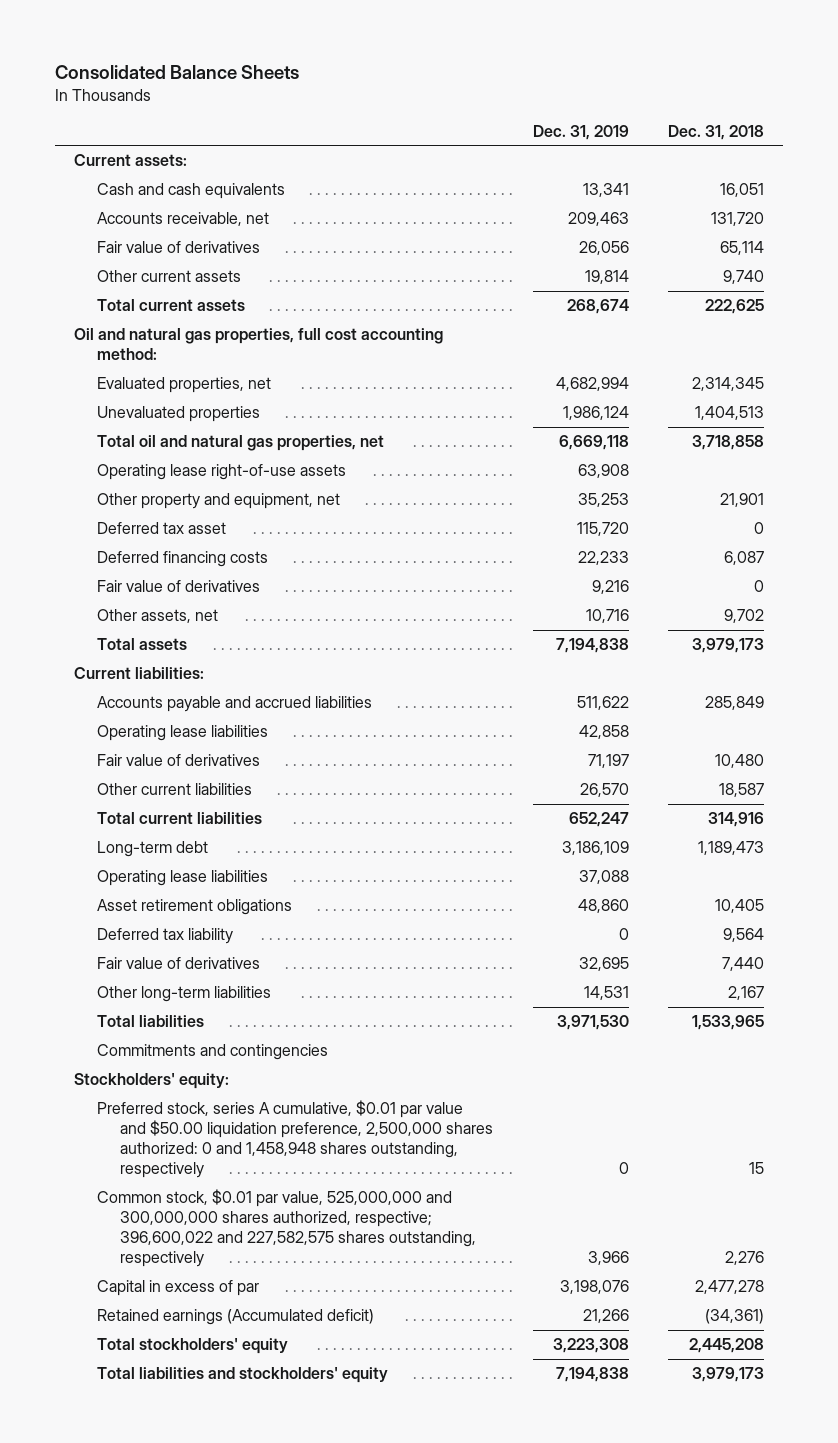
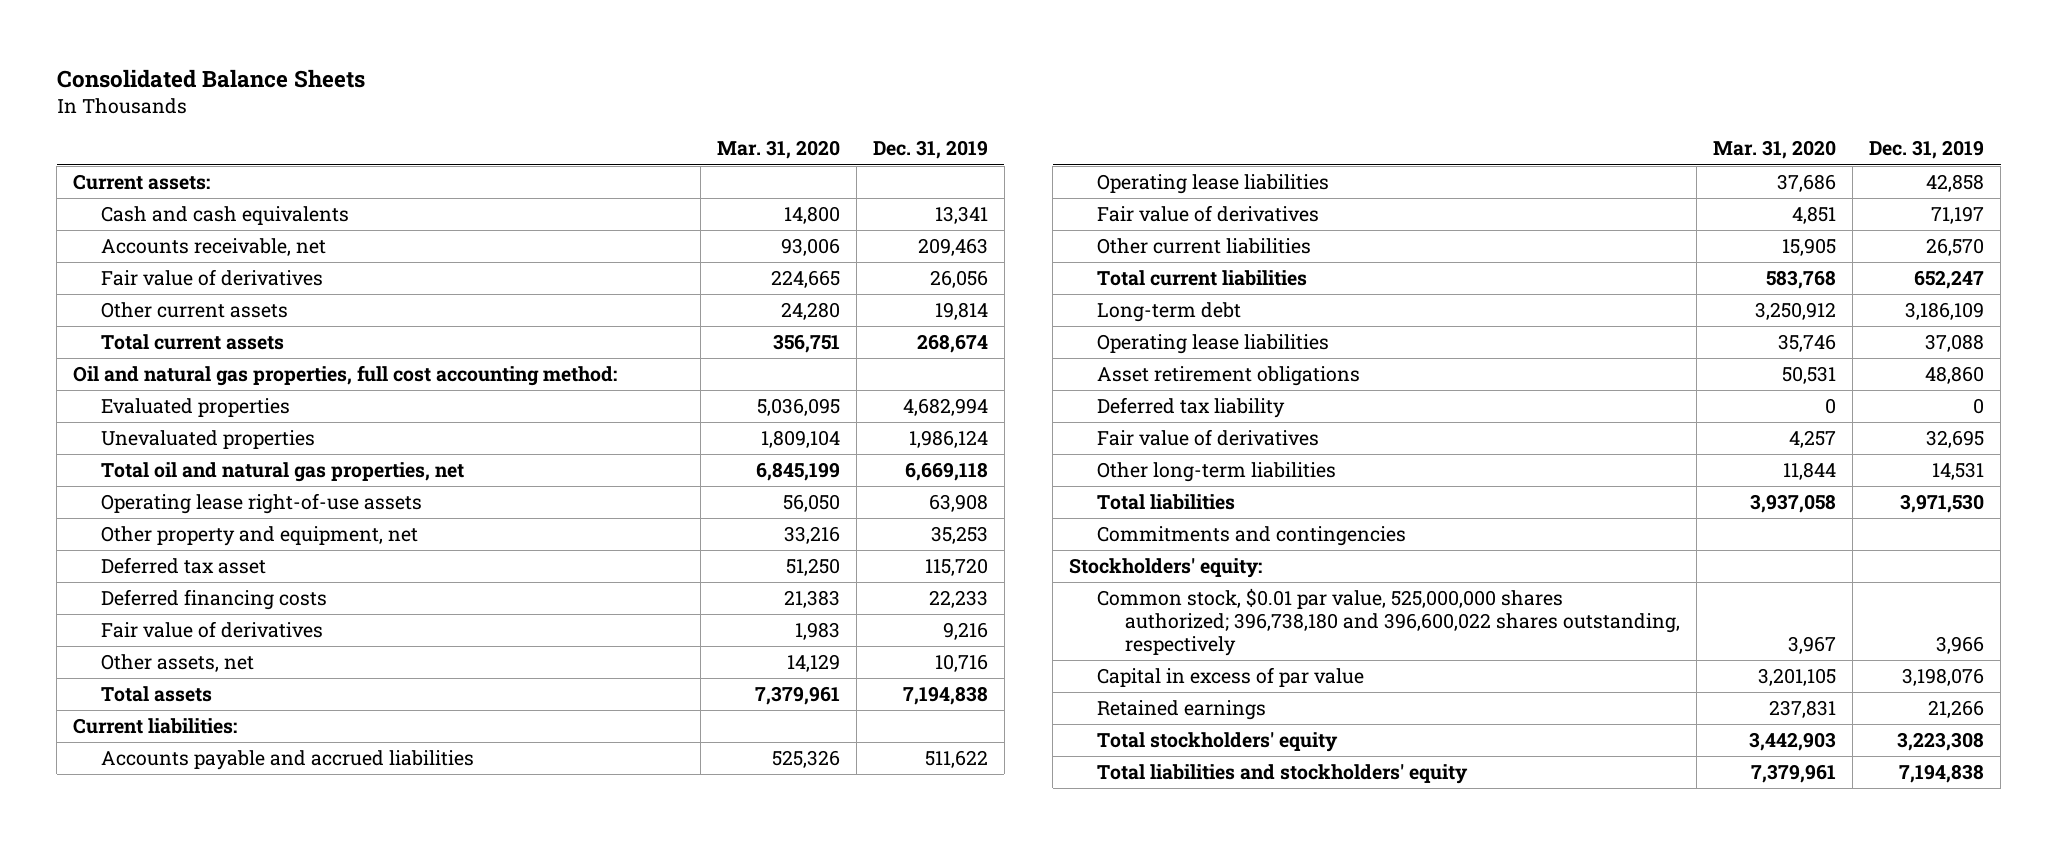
- | Dec. 31, 2019 | Dec. 31, 2018
+ | Mar. 31, 2020 | Dec. 31, 2019
- Evaluated properties, net | 4,682,994 | 2,314,345
+ Evaluated properties | 5,036,095 | 4,682,994
- Preferred stock, series A cumulative, $0.01 par value and $50.00 liquidation preference, 2,500,000 shares authorized: 0 and 1,458,948 shares outstanding, respectively | 0 | 15
- Common stock, $0.01 par value, 525,000,000 and 300,000,000 shares authorized, respective; 396,600,022 and 227,582,575 shares outstanding, respectively | 3,966 | 2,276
- Capital in excess of par | 3,198,076 | 2,477,278
- Retained earnings (Accumulated deficit) | 21,266 | (34,361)
+ Common stock, $0.01 par value, 525,000,000 shares authorized; 396,738,180 and 396,600,022 shares outstanding, respectively | 3,967 | 3,966
+ Capital in excess of par value | 3,201,105 | 3,198,076
+ Retained earnings | 237,831 | 21,266

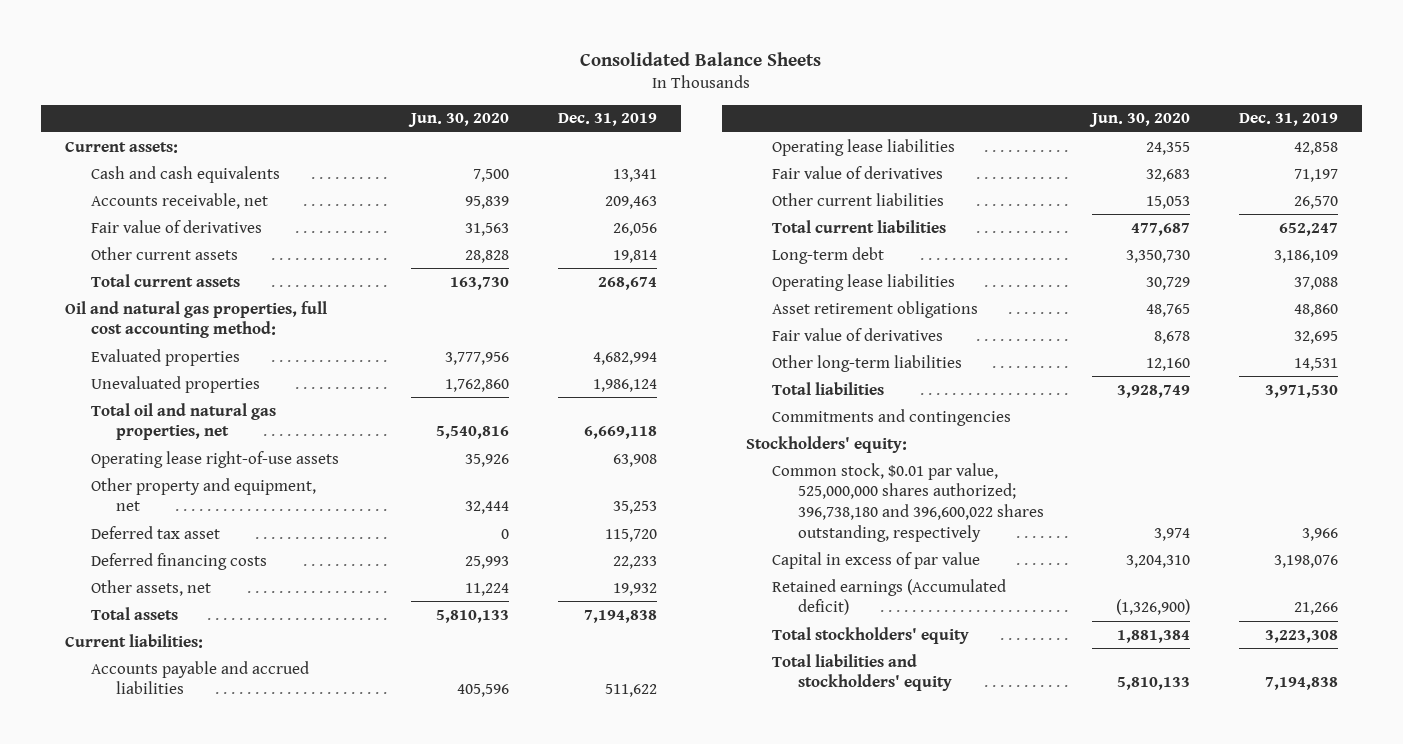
- | Mar. 31, 2020 | Dec. 31, 2019
+ | Jun. 30, 2020 | Dec. 31, 2019
- Fair value of derivatives | 1,983 | 9,216
- Other assets, net | 14,129 | 10,716
+ Other assets, net | 11,224 | 19,932
- Deferred tax liability | 0 | 0
- Retained earnings | 237,831 | 21,266
+ Retained earnings (Accumulated deficit) | (1,326,900) | 21,266

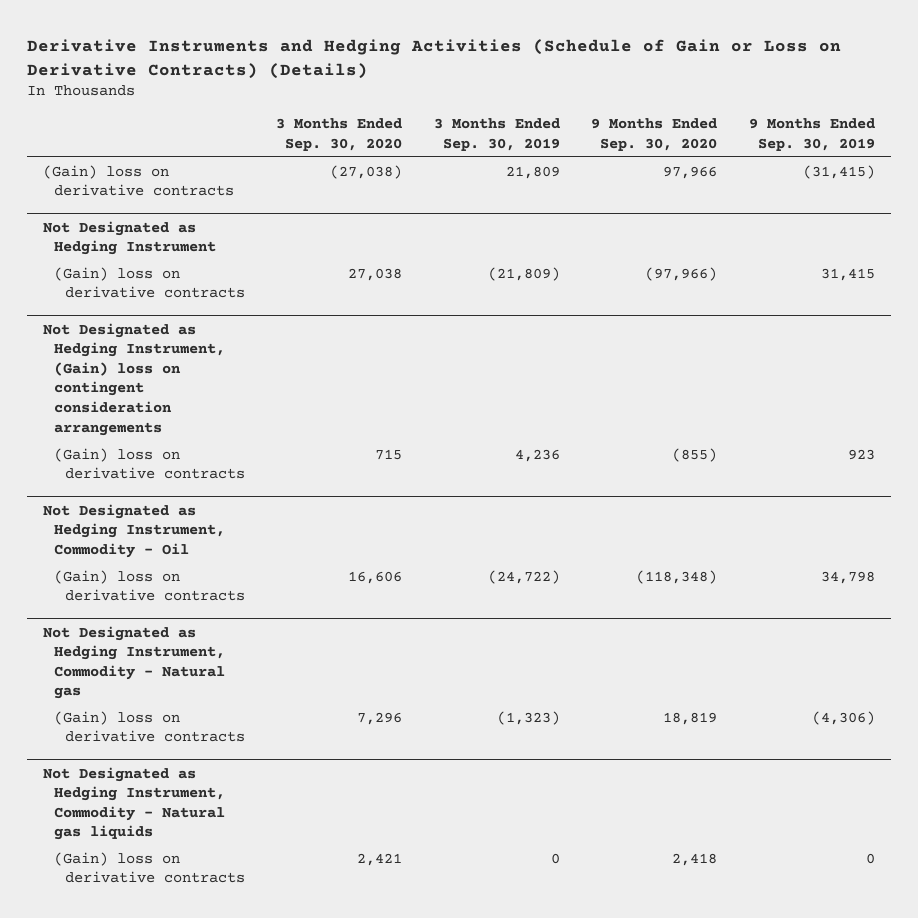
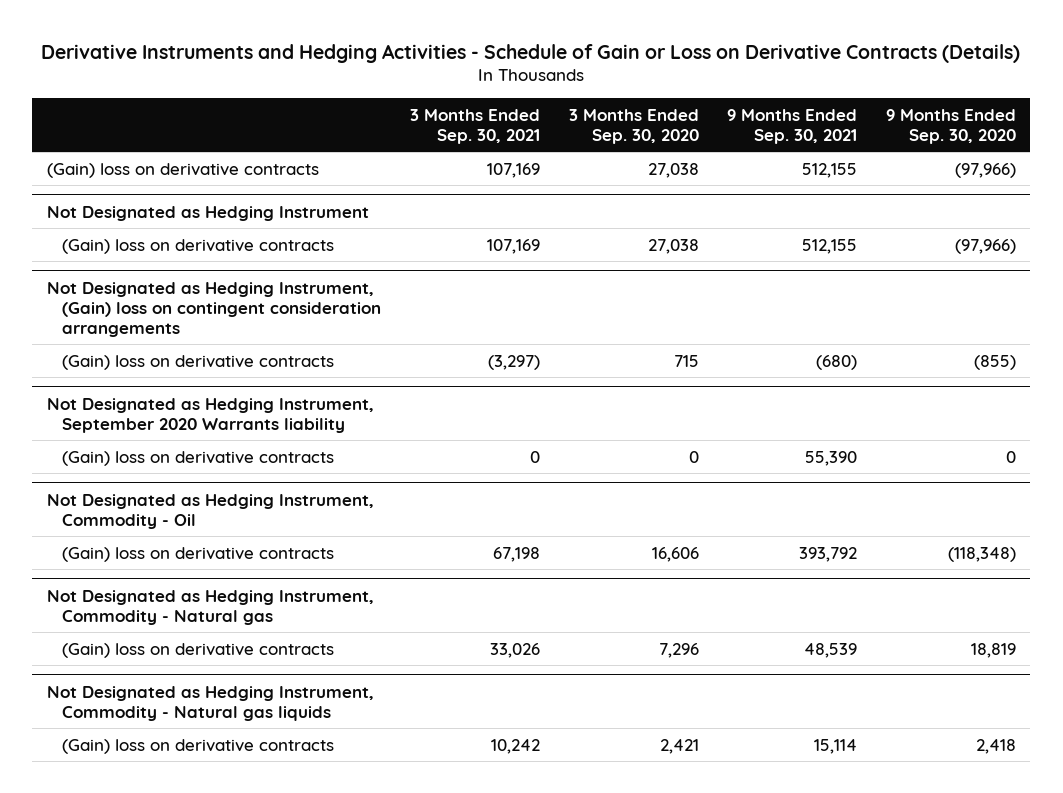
- Derivative Instruments and Hedging Activities (Schedule of Gain or Loss on Derivative Contracts) (Details)
+ Derivative Instruments and Hedging Activities - Schedule of Gain or Loss on Derivative Contracts (Details)
- | 3 Months Ended Sep. 30, 2020 | 3 Months Ended Sep. 30, 2019 | 9 Months Ended Sep. 30, 2020 | 9 Months Ended Sep. 30, 2019
+ | 3 Months Ended Sep. 30, 2021 | 3 Months Ended Sep. 30, 2020 | 9 Months Ended Sep. 30, 2021 | 9 Months Ended Sep. 30, 2020
- (Gain) loss on derivative contracts | (27,038) | 21,809 | 97,966 | (31,415)
+ (Gain) loss on derivative contracts | 107,169 | 27,038 | 512,155 | (97,966)
+ Not Designated as Hedging Instrument, September 2020 Warrants liability
+ (Gain) loss on derivative contracts | 0 | 0 | 55,390 | 0

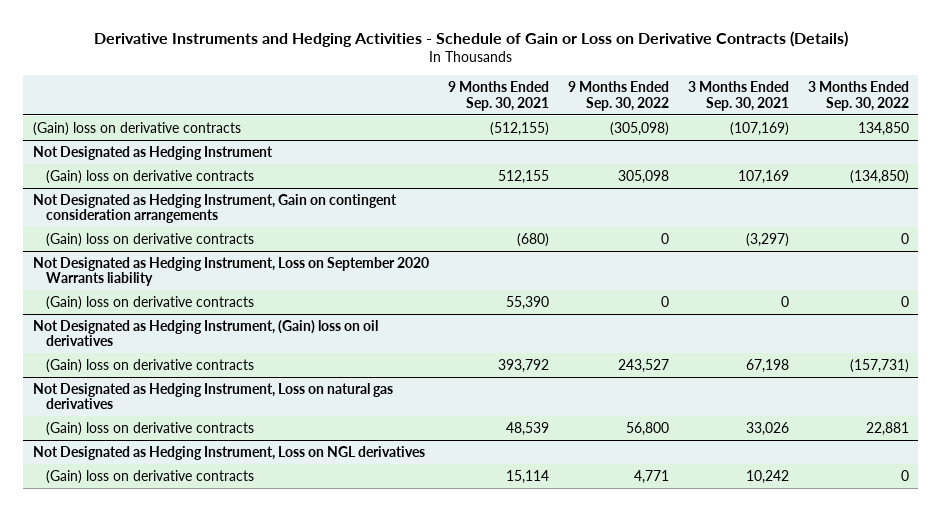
- | 3 Months Ended Sep. 30, 2021 | 3 Months Ended Sep. 30, 2020 | 9 Months Ended Sep. 30, 2021 | 9 Months Ended Sep. 30, 2020
+ | 9 Months Ended Sep. 30, 2021 | 9 Months Ended Sep. 30, 2022 | 3 Months Ended Sep. 30, 2021 | 3 Months Ended Sep. 30, 2022
- (Gain) loss on derivative contracts | 107,169 | 27,038 | 512,155 | (97,966)
+ (Gain) loss on derivative contracts | (512,155) | (305,098) | (107,169) | 134,850
- Not Designated as Hedging Instrument, (Gain) loss on contingent consideration arrangements
+ Not Designated as Hedging Instrument, Gain on contingent consideration arrangements
- Not Designated as Hedging Instrument, September 2020 Warrants liability
+ Not Designated as Hedging Instrument, Loss on September 2020 Warrants liability
- Not Designated as Hedging Instrument, Commodity - Oil
+ Not Designated as Hedging Instrument, (Gain) loss on oil derivatives
- Not Designated as Hedging Instrument, Commodity - Natural gas
+ Not Designated as Hedging Instrument, Loss on natural gas derivatives
- Not Designated as Hedging Instrument, Commodity - Natural gas liquids
+ Not Designated as Hedging Instrument, Loss on NGL derivatives

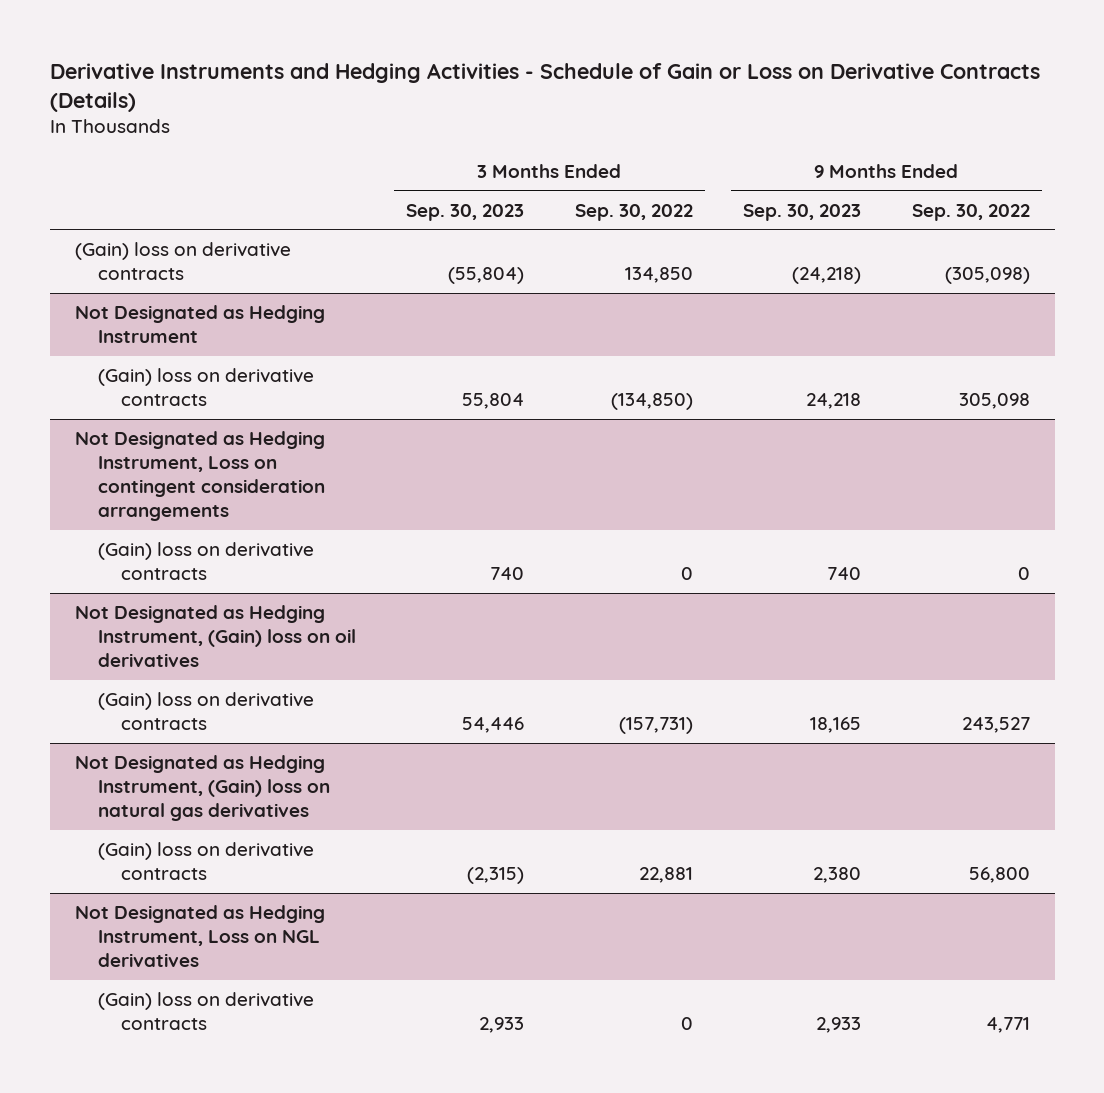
- | 9 Months Ended Sep. 30, 2021 | 9 Months Ended Sep. 30, 2022 | 3 Months Ended Sep. 30, 2021 | 3 Months Ended Sep. 30, 2022
+ | 3 Months Ended Sep. 30, 2023 | 3 Months Ended Sep. 30, 2022 | 9 Months Ended Sep. 30, 2023 | 9 Months Ended Sep. 30, 2022
- Not Designated as Hedging Instrument, Gain on contingent consideration arrangements
- (Gain) loss on derivative contracts | (680) | 0 | (3,297) | 0
- Not Designated as Hedging Instrument, Loss on September 2020 Warrants liability
+ Not Designated as Hedging Instrument, Loss on contingent consideration arrangements
- Not Designated as Hedging Instrument, Loss on natural gas derivatives
+ Not Designated as Hedging Instrument, (Gain) loss on natural gas derivatives

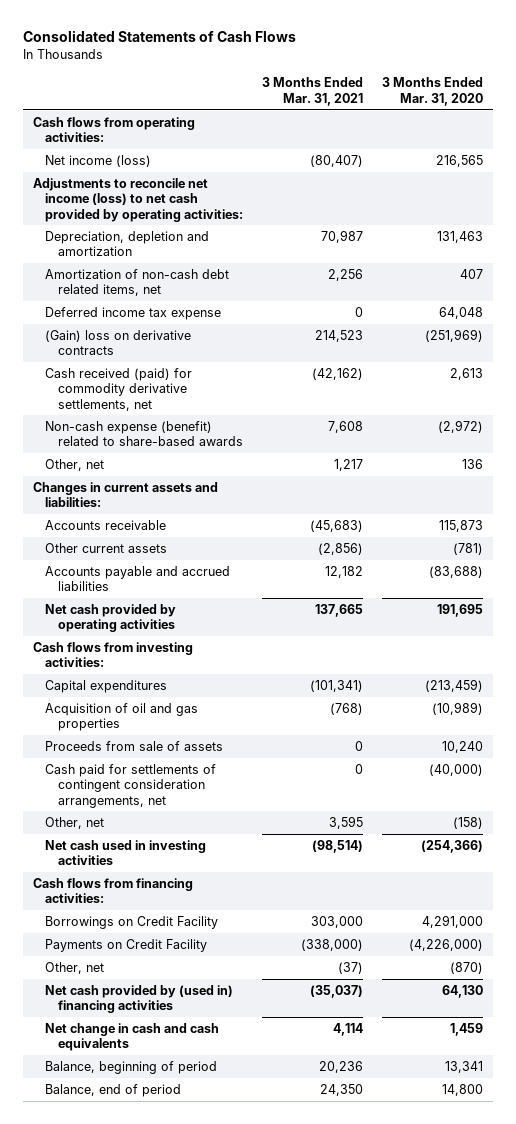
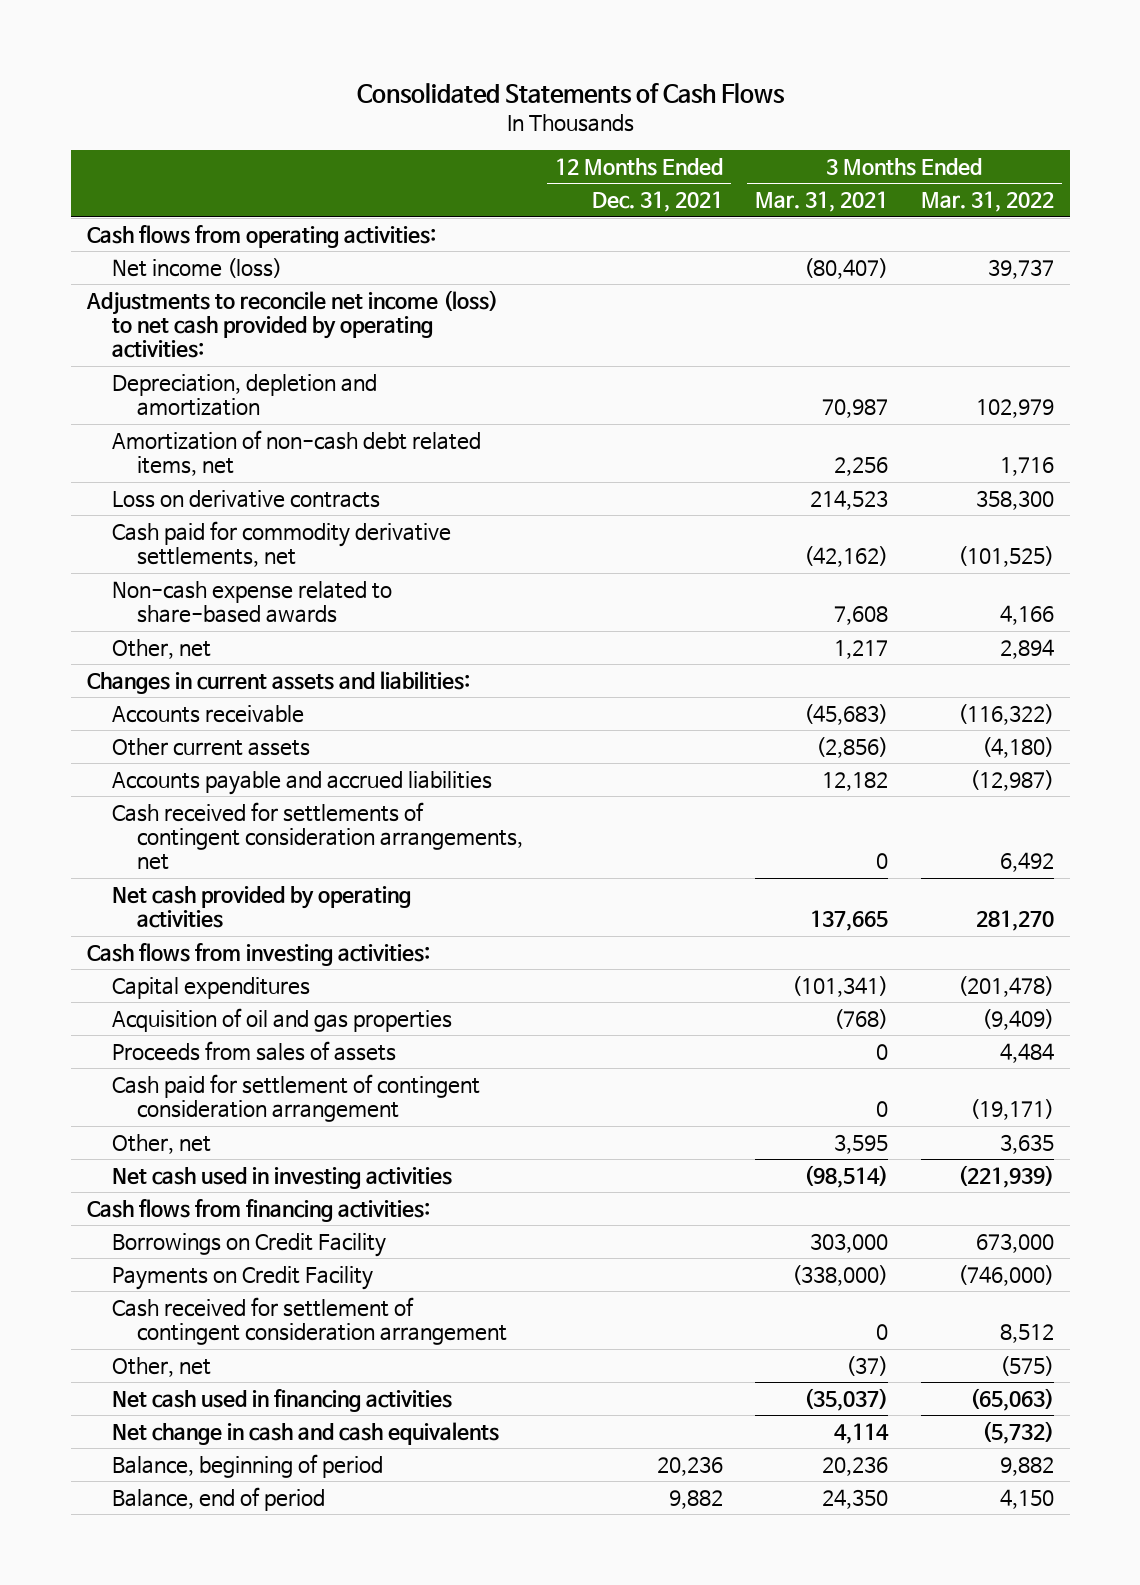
- | 3 Months Ended Mar. 31, 2021 | 3 Months Ended Mar. 31, 2020
+ | 12 Months Ended Dec. 31, 2021 | 3 Months Ended Mar. 31, 2021 | 3 Months Ended Mar. 31, 2022
- Deferred income tax expense | 0 | 64,048
- (Gain) loss on derivative contracts | 214,523 | (251,969)
- Cash received (paid) for commodity derivative settlements, net | (42,162) | 2,613
- Non-cash expense (benefit) related to share-based awards | 7,608 | (2,972)
+ Loss on derivative contracts | | 214,523 | 358,300
+ Cash paid for commodity derivative settlements, net | | (42,162) | (101,525)
+ Non-cash expense related to share-based awards | | 7,608 | 4,166
+ Cash received for settlements of contingent consideration arrangements, net | | 0 | 6,492
- Proceeds from sale of assets | 0 | 10,240
- Cash paid for settlements of contingent consideration arrangements, net | 0 | (40,000)
+ Proceeds from sales of assets | | 0 | 4,484
+ Cash paid for settlement of contingent consideration arrangement | | 0 | (19,171)
+ Cash received for settlement of contingent consideration arrangement | | 0 | 8,512
- Net cash provided by (used in) financing activities | (35,037) | 64,130
+ Net cash used in financing activities | | (35,037) | (65,063)

